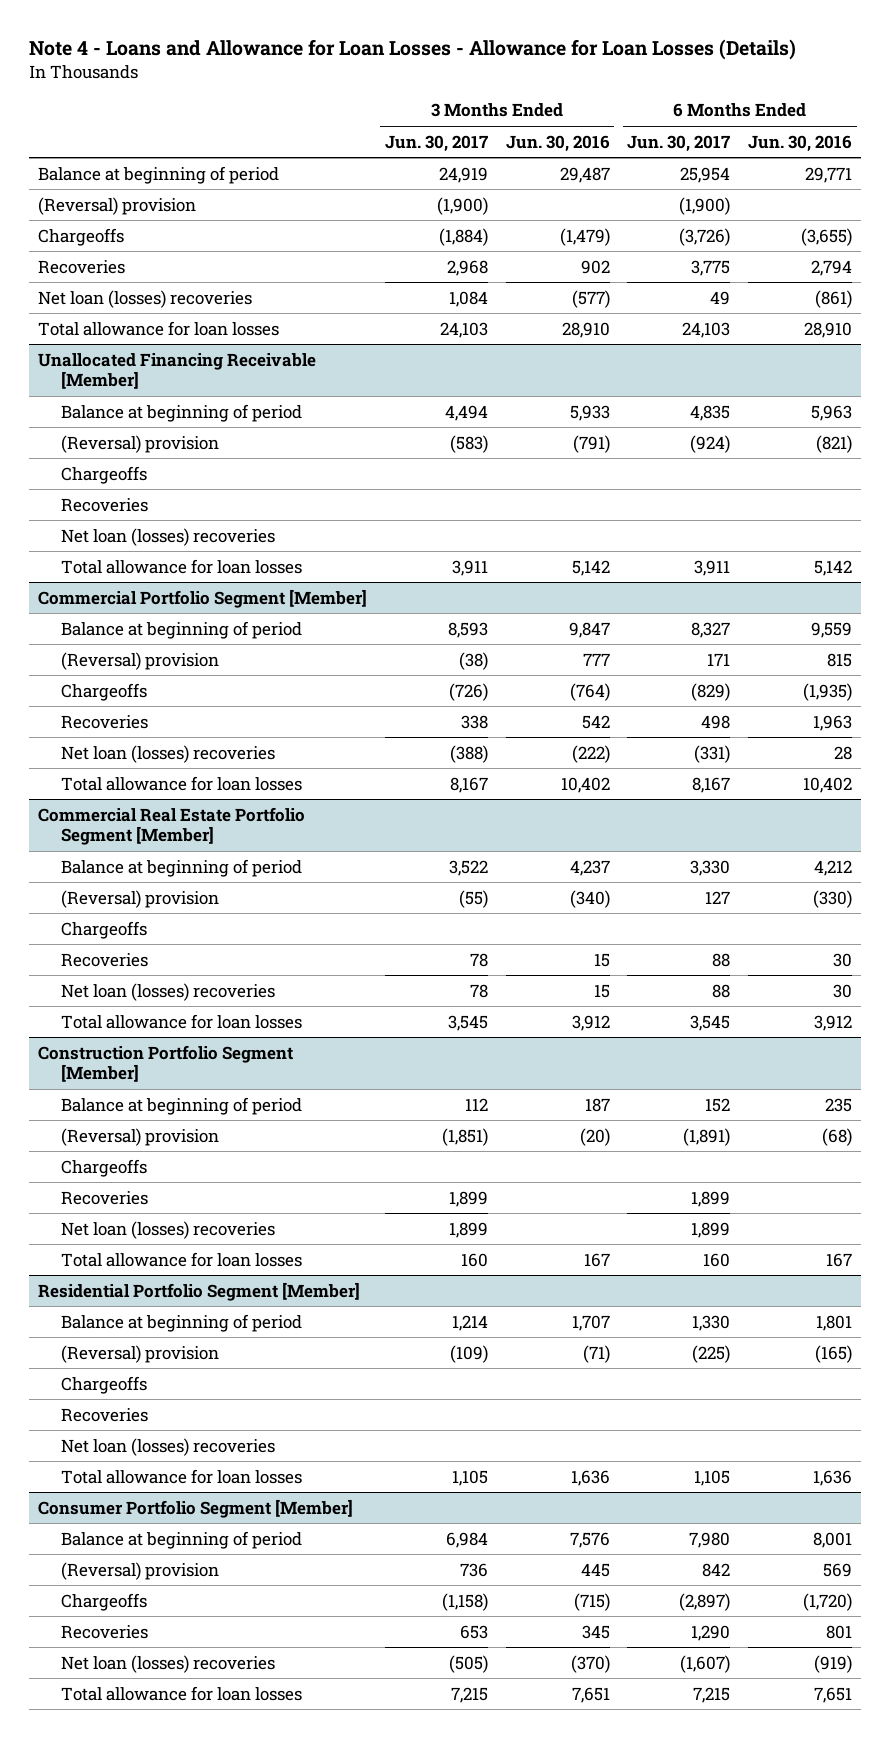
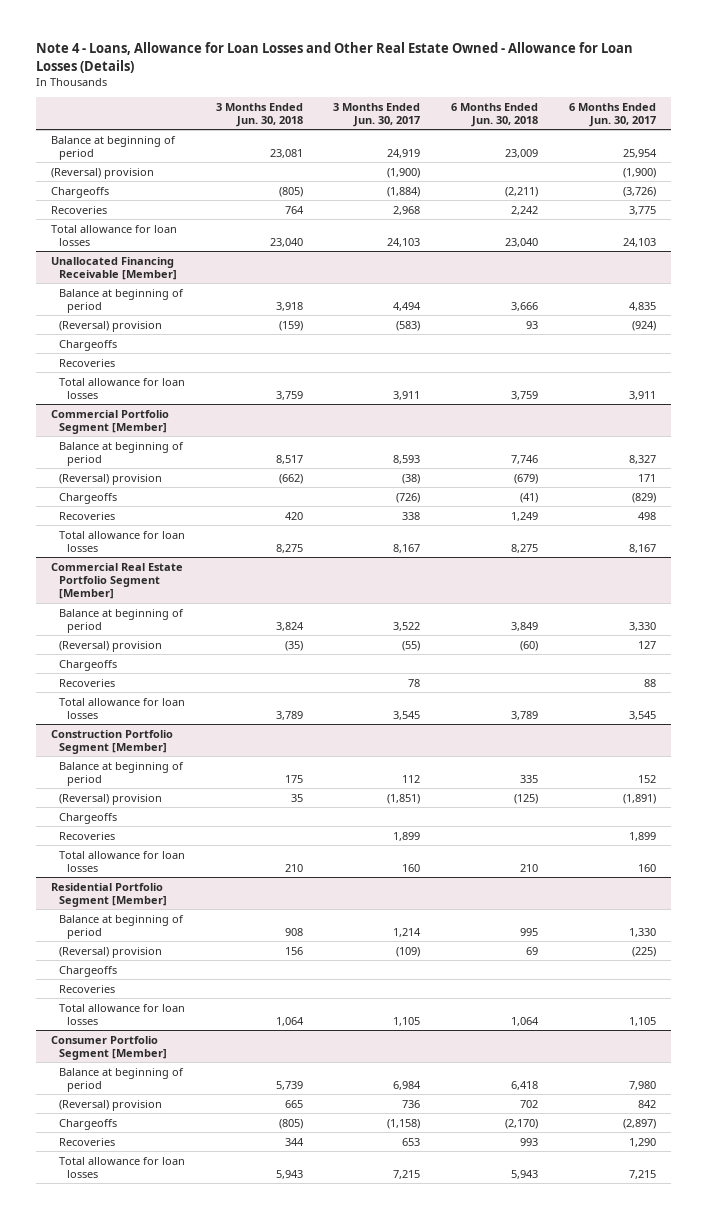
- Note 4 - Loans and Allowance for Loan Losses - Allowance for Loan Losses (Details)
+ Note 4 - Loans, Allowance for Loan Losses and Other Real Estate Owned - Allowance for Loan Losses (Details)
- | 3 Months Ended Jun. 30, 2017 | 3 Months Ended Jun. 30, 2016 | 6 Months Ended Jun. 30, 2017 | 6 Months Ended Jun. 30, 2016
+ | 3 Months Ended Jun. 30, 2018 | 3 Months Ended Jun. 30, 2017 | 6 Months Ended Jun. 30, 2018 | 6 Months Ended Jun. 30, 2017
- Net loan (losses) recoveries | 1,084 | (577) | 49 | (861)
@ Unallocated Financing Receivable [Member]
- Net loan (losses) recoveries
@ Commercial Portfolio Segment [Member]
- Net loan (losses) recoveries | (388) | (222) | (331) | 28
@ Commercial Real Estate Portfolio Segment [Member]
- Net loan (losses) recoveries | 78 | 15 | 88 | 30
@ Construction Portfolio Segment [Member]
- Net loan (losses) recoveries | 1,899 | | 1,899 |
@ Residential Portfolio Segment [Member]
- Net loan (losses) recoveries
@ Consumer Portfolio Segment [Member]
- Net loan (losses) recoveries | (505) | (370) | (1,607) | (919)

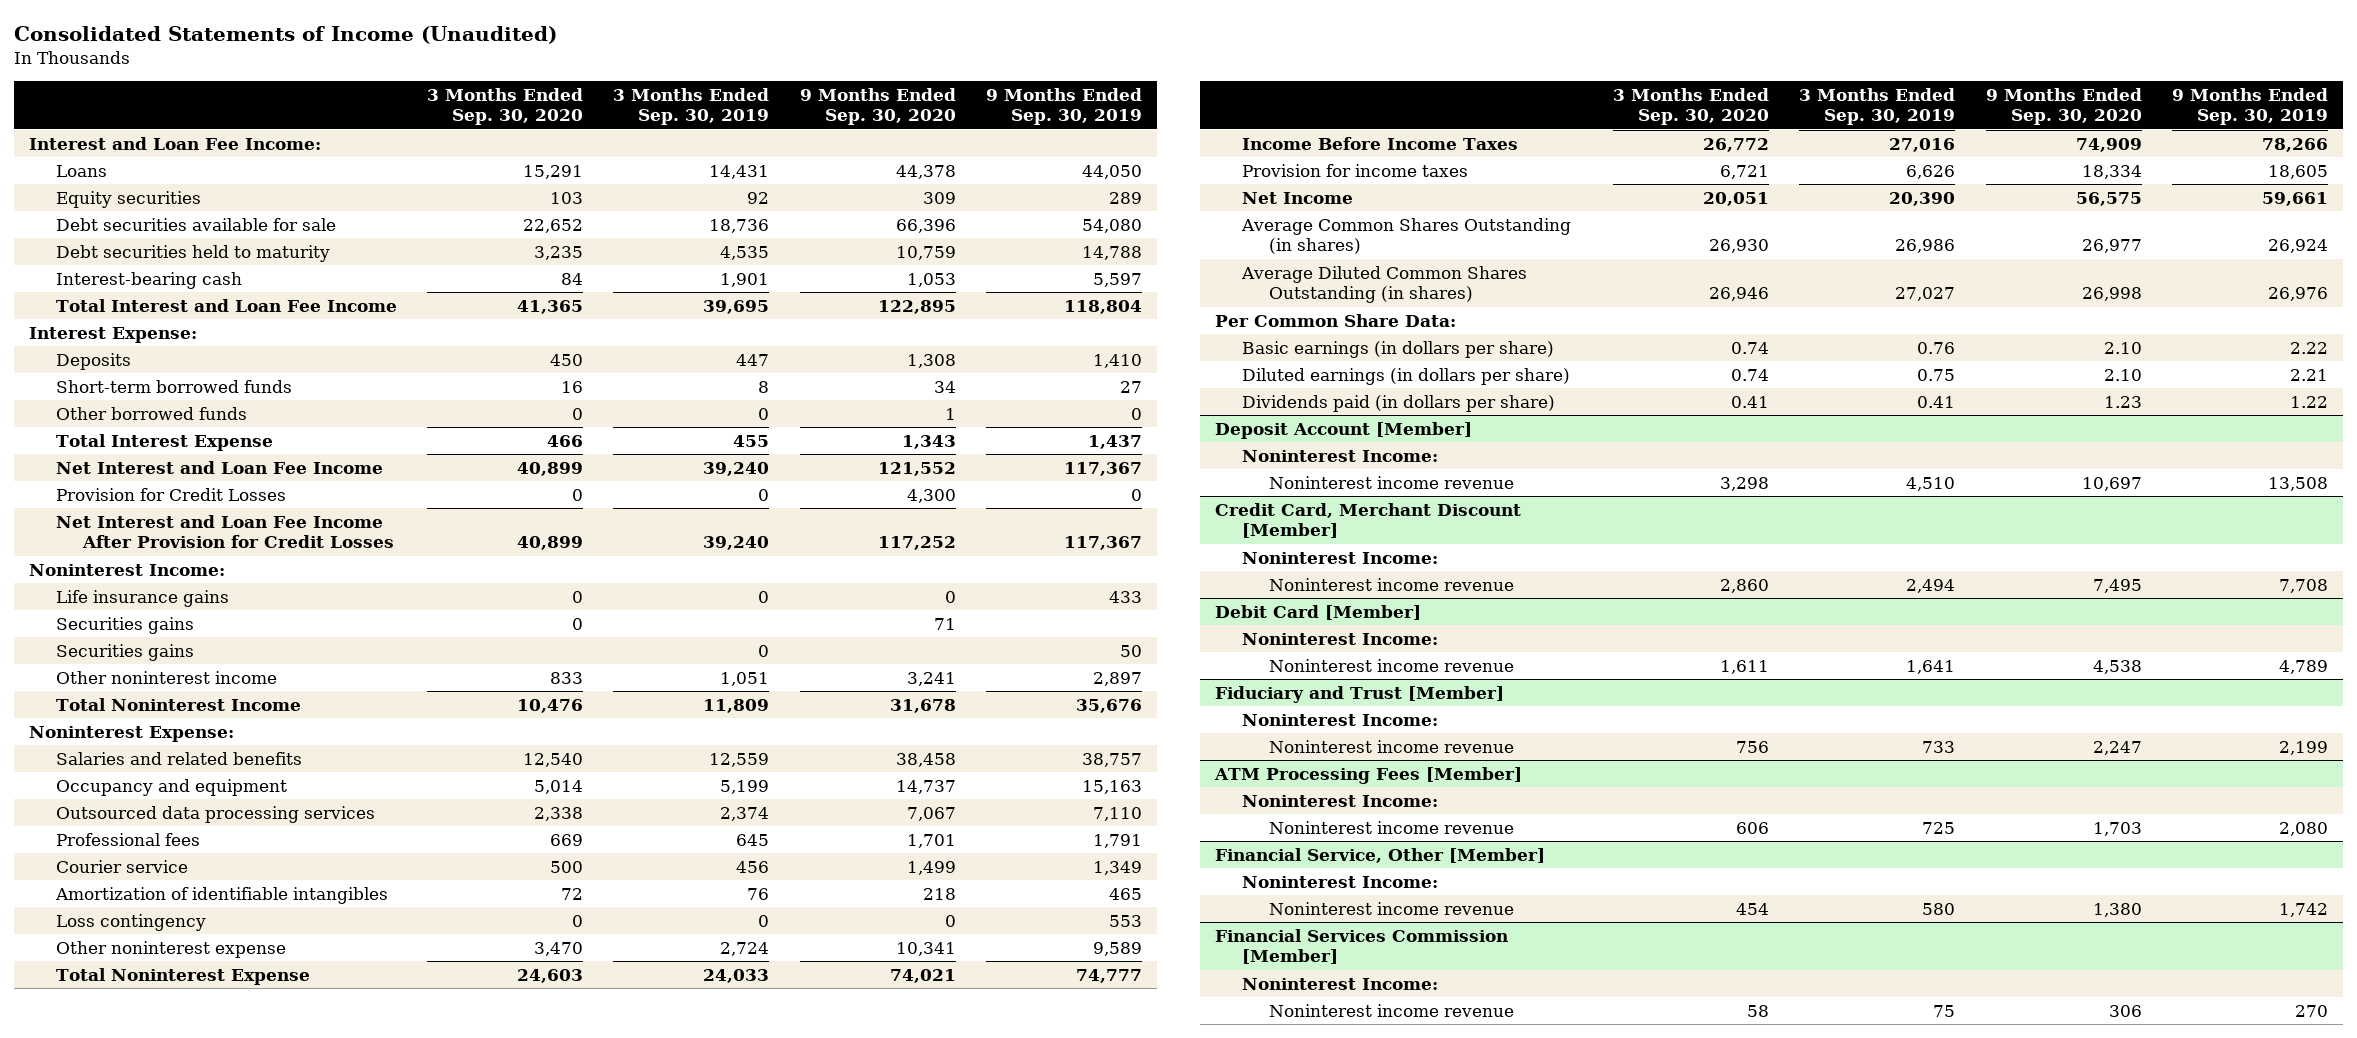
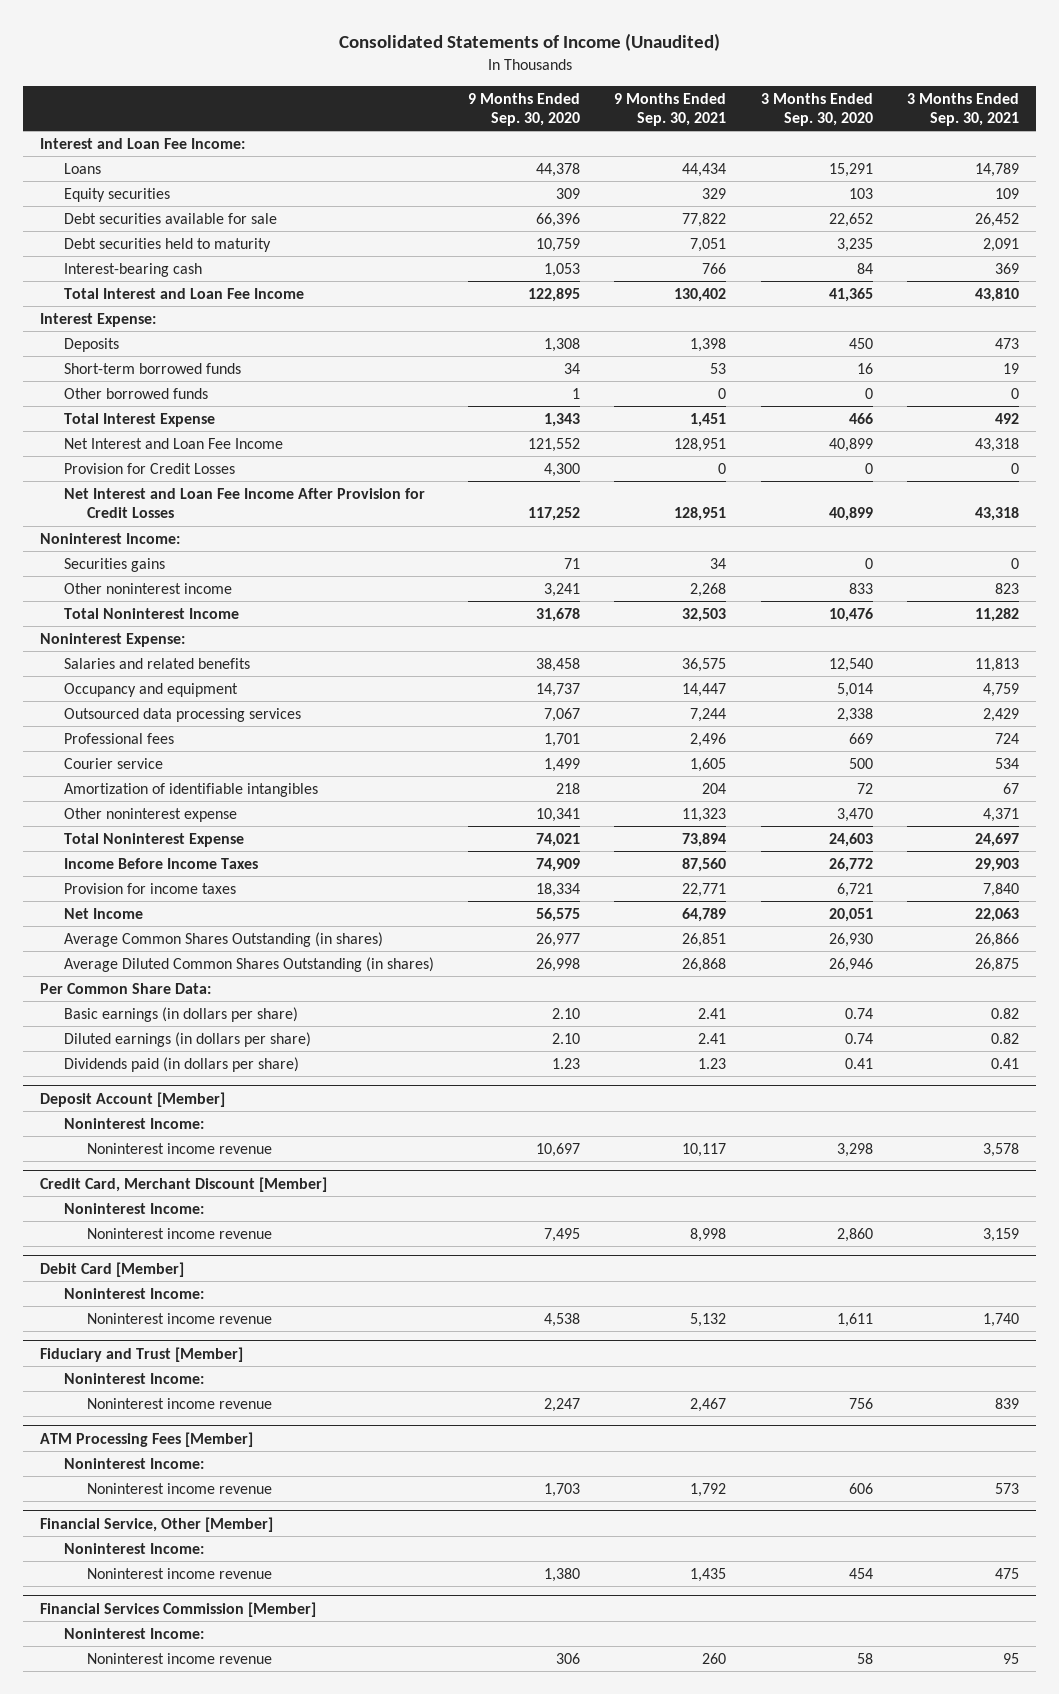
- | 3 Months Ended Sep. 30, 2020 | 3 Months Ended Sep. 30, 2019 | 9 Months Ended Sep. 30, 2020 | 9 Months Ended Sep. 30, 2019
+ | 9 Months Ended Sep. 30, 2020 | 9 Months Ended Sep. 30, 2021 | 3 Months Ended Sep. 30, 2020 | 3 Months Ended Sep. 30, 2021
- Life insurance gains | 0 | 0 | 0 | 433
- Securities gains | | 0 | | 50
- Loss contingency | 0 | 0 | 0 | 553

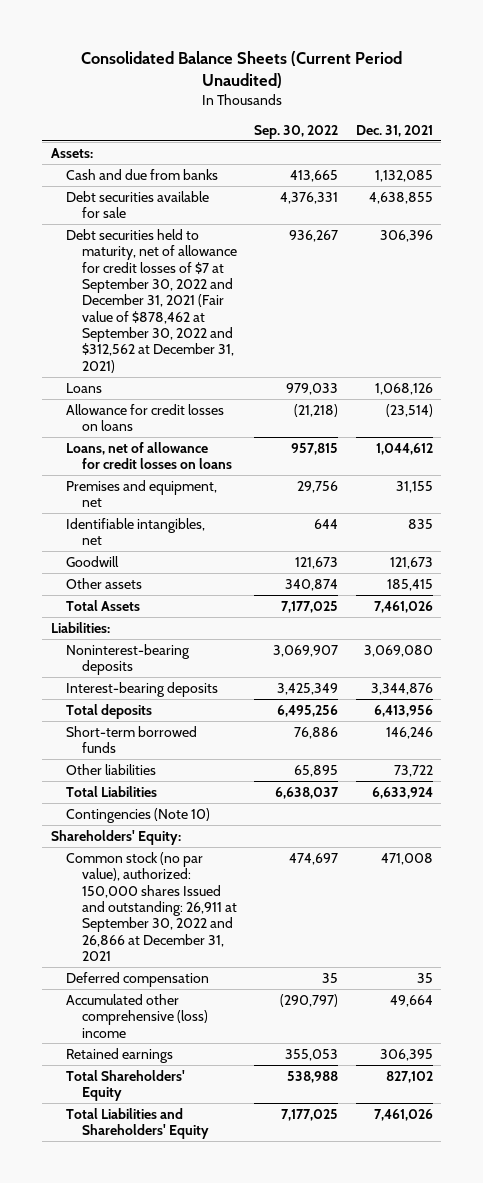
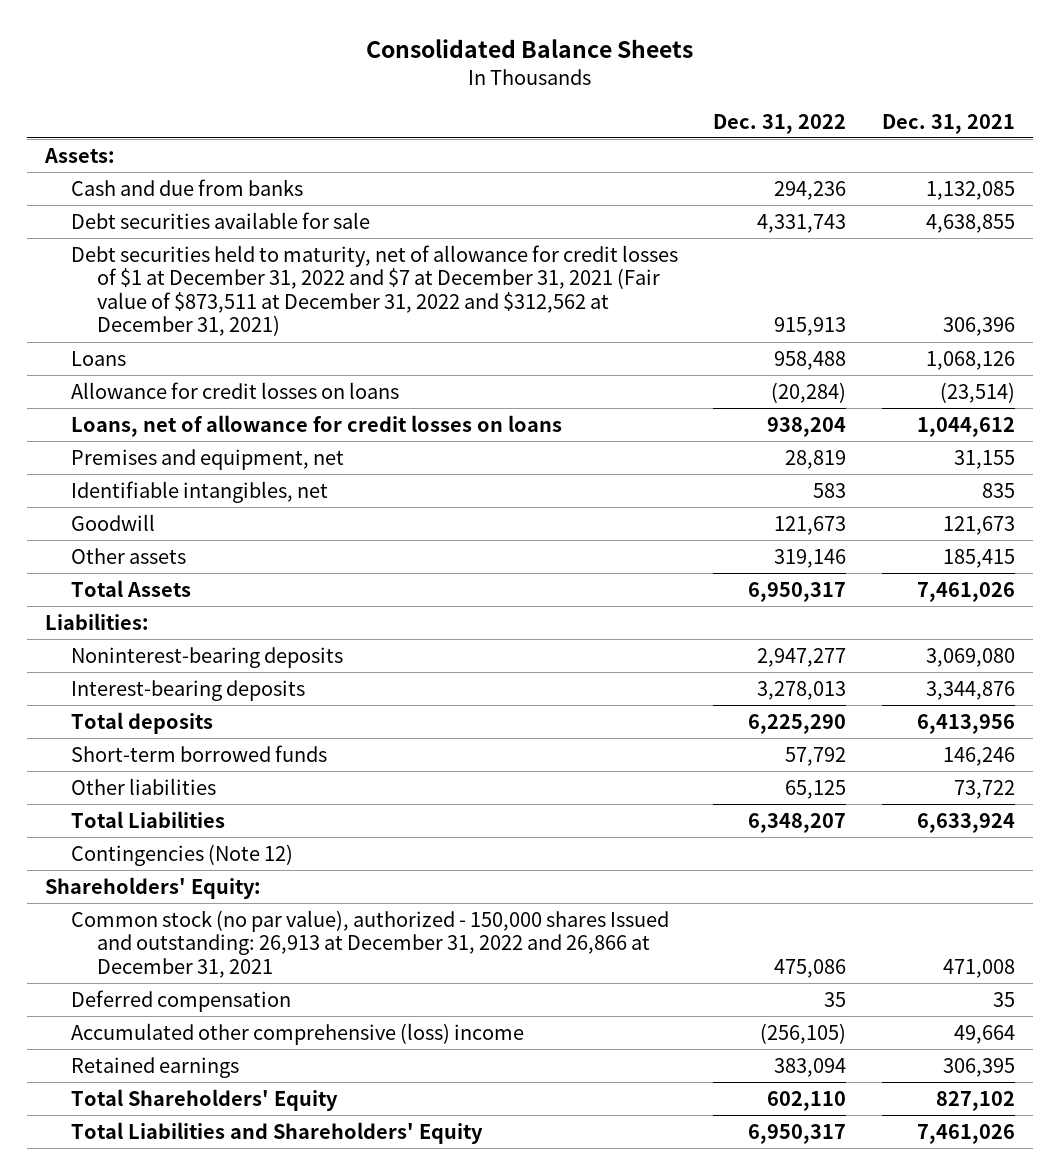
- Consolidated Balance Sheets (Current Period Unaudited)
+ Consolidated Balance Sheets
- | Sep. 30, 2022 | Dec. 31, 2021
+ | Dec. 31, 2022 | Dec. 31, 2021
- Debt securities held to maturity, net of allowance for credit losses of $7 at September 30, 2022 and December 31, 2021 (Fair value of $878,462 at September 30, 2022 and $312,562 at December 31, 2021) | 936,267 | 306,396
+ Debt securities held to maturity, net of allowance for credit losses of $1 at December 31, 2022 and $7 at December 31, 2021 (Fair value of $873,511 at December 31, 2022 and $312,562 at December 31, 2021) | 915,913 | 306,396
- Contingencies (Note 10)
+ Contingencies (Note 12)
- Common stock (no par value), authorized: 150,000 shares Issued and outstanding: 26,911 at September 30, 2022 and 26,866 at December 31, 2021 | 474,697 | 471,008
+ Common stock (no par value), authorized - 150,000 shares Issued and outstanding: 26,913 at December 31, 2022 and 26,866 at December 31, 2021 | 475,086 | 471,008

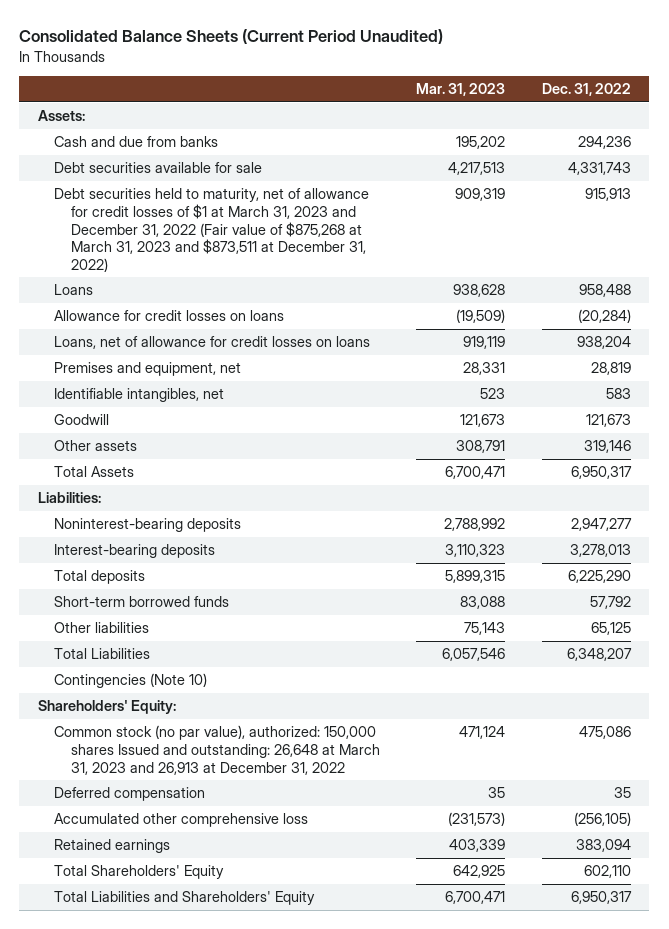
- Consolidated Balance Sheets
+ Consolidated Balance Sheets (Current Period Unaudited)
- | Dec. 31, 2022 | Dec. 31, 2021
+ | Mar. 31, 2023 | Dec. 31, 2022
- Debt securities held to maturity, net of allowance for credit losses of $1 at December 31, 2022 and $7 at December 31, 2021 (Fair value of $873,511 at December 31, 2022 and $312,562 at December 31, 2021) | 915,913 | 306,396
+ Debt securities held to maturity, net of allowance for credit losses of $1 at March 31, 2023 and December 31, 2022 (Fair value of $875,268 at March 31, 2023 and $873,511 at December 31, 2022) | 909,319 | 915,913
- Contingencies (Note 12)
+ Contingencies (Note 10)
- Common stock (no par value), authorized - 150,000 shares Issued and outstanding: 26,913 at December 31, 2022 and 26,866 at December 31, 2021 | 475,086 | 471,008
+ Common stock (no par value), authorized: 150,000 shares Issued and outstanding: 26,648 at March 31, 2023 and 26,913 at December 31, 2022 | 471,124 | 475,086
- Accumulated other comprehensive (loss) income | (256,105) | 49,664
+ Accumulated other comprehensive loss | (231,573) | (256,105)

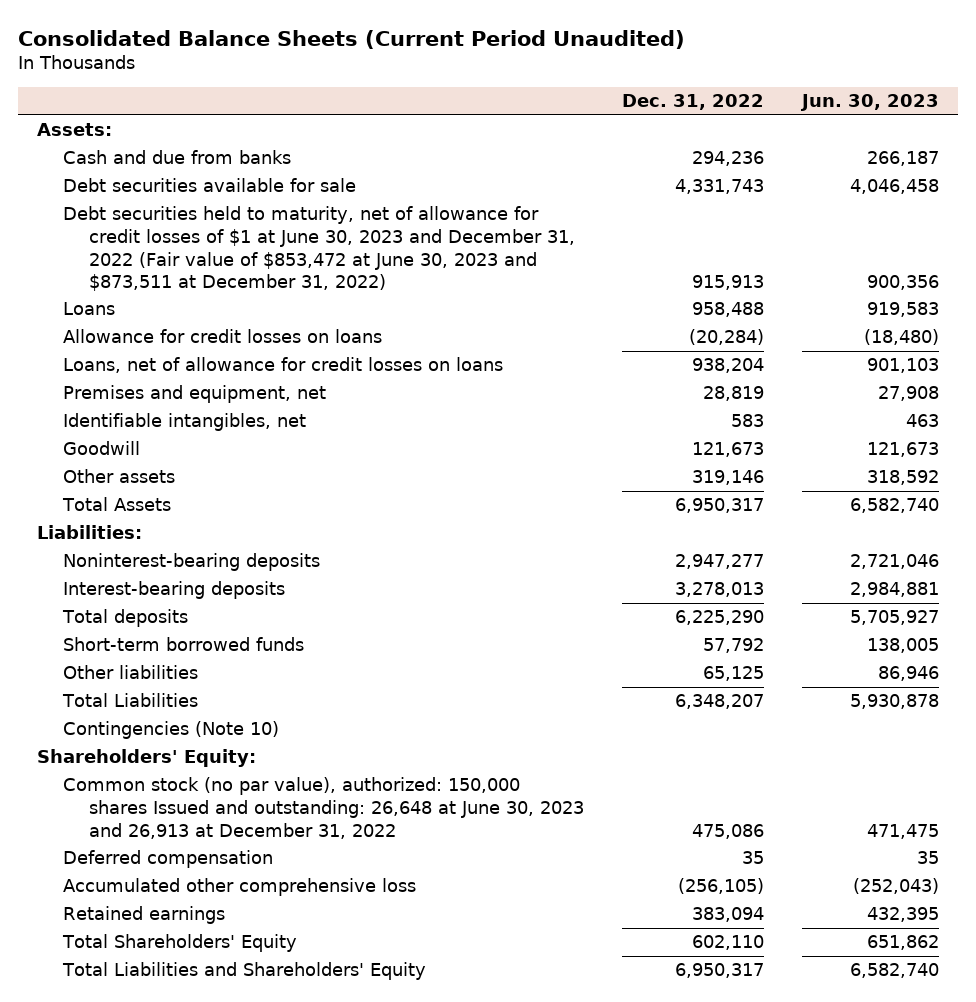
- | Mar. 31, 2023 | Dec. 31, 2022
+ | Dec. 31, 2022 | Jun. 30, 2023
- Debt securities held to maturity, net of allowance for credit losses of $1 at March 31, 2023 and December 31, 2022 (Fair value of $875,268 at March 31, 2023 and $873,511 at December 31, 2022) | 909,319 | 915,913
+ Debt securities held to maturity, net of allowance for credit losses of $1 at June 30, 2023 and December 31, 2022 (Fair value of $853,472 at June 30, 2023 and $873,511 at December 31, 2022) | 915,913 | 900,356
- Common stock (no par value), authorized: 150,000 shares Issued and outstanding: 26,648 at March 31, 2023 and 26,913 at December 31, 2022 | 471,124 | 475,086
+ Common stock (no par value), authorized: 150,000 shares Issued and outstanding: 26,648 at June 30, 2023 and 26,913 at December 31, 2022 | 475,086 | 471,475

